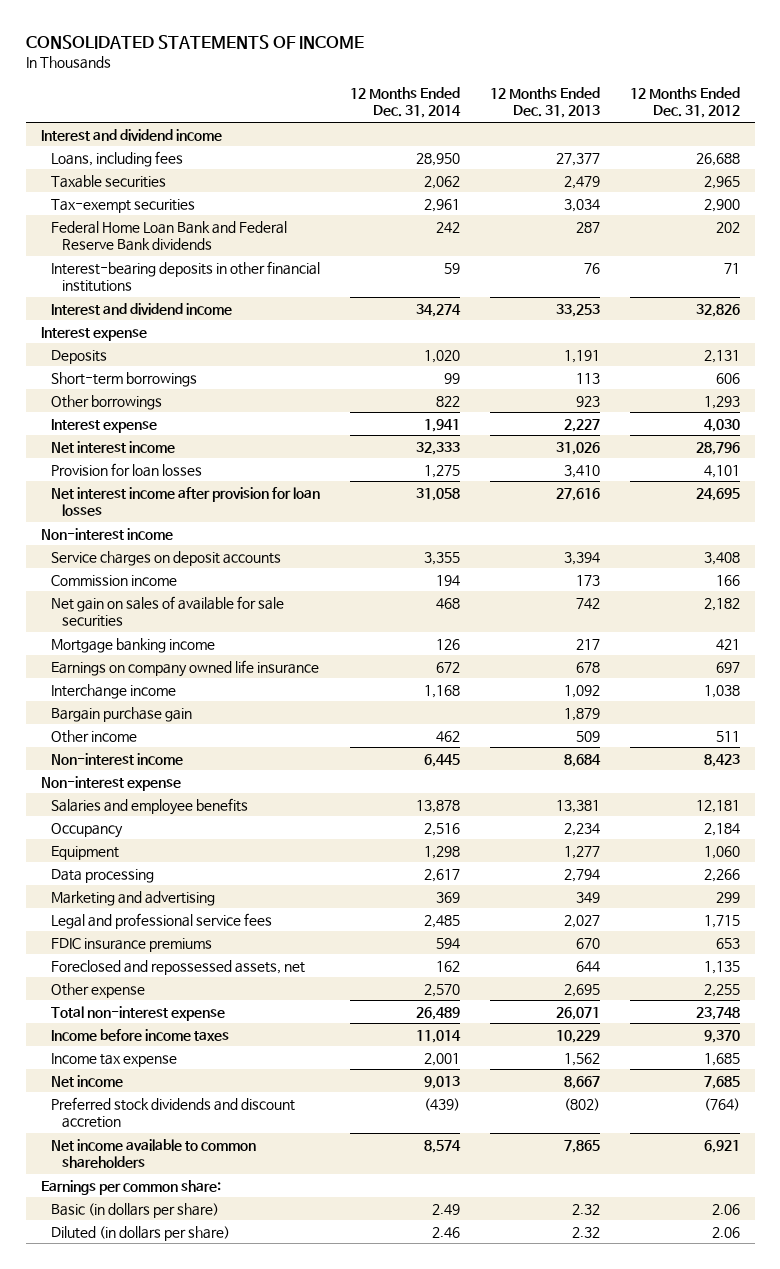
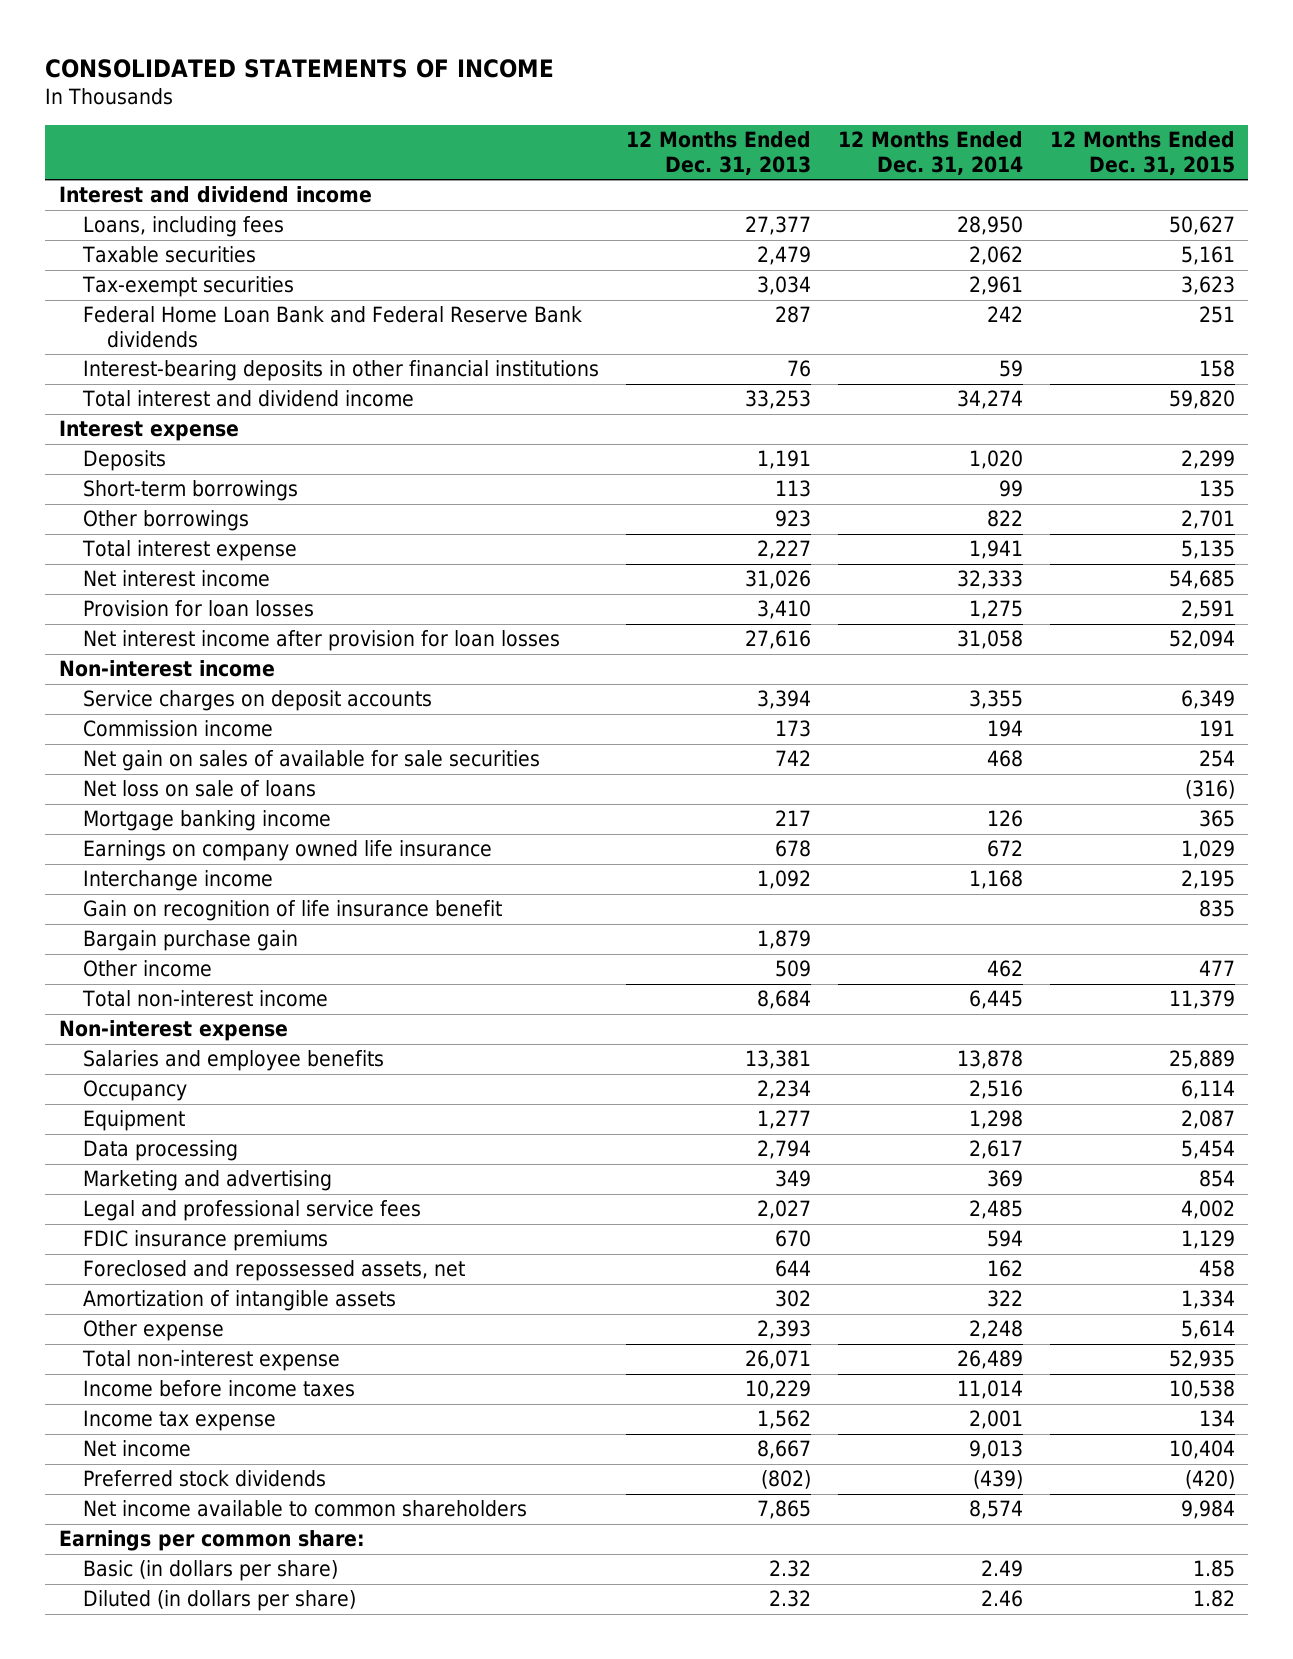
- | 12 Months Ended Dec. 31, 2014 | 12 Months Ended Dec. 31, 2013 | 12 Months Ended Dec. 31, 2012
+ | 12 Months Ended Dec. 31, 2013 | 12 Months Ended Dec. 31, 2014 | 12 Months Ended Dec. 31, 2015
- Interest and dividend income | 34,274 | 33,253 | 32,826
+ Total interest and dividend income | 33,253 | 34,274 | 59,820
- Interest expense | 1,941 | 2,227 | 4,030
+ Total interest expense | 2,227 | 1,941 | 5,135
+ Net loss on sale of loans | | | (316)
+ Gain on recognition of life insurance benefit | | | 835
- Non-interest income | 6,445 | 8,684 | 8,423
+ Total non-interest income | 8,684 | 6,445 | 11,379
- Other expense | 2,570 | 2,695 | 2,255
+ Amortization of intangible assets | 302 | 322 | 1,334
+ Other expense | 2,393 | 2,248 | 5,614
- Preferred stock dividends and discount accretion | (439) | (802) | (764)
+ Preferred stock dividends | (802) | (439) | (420)

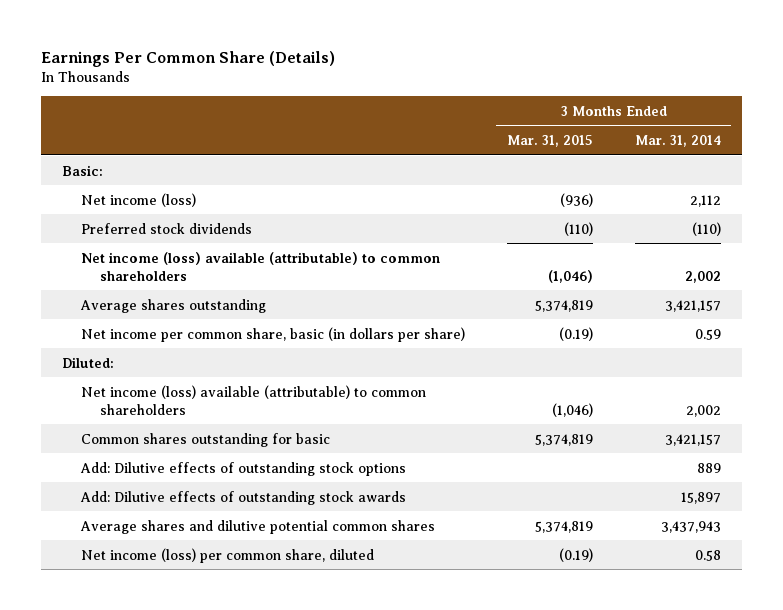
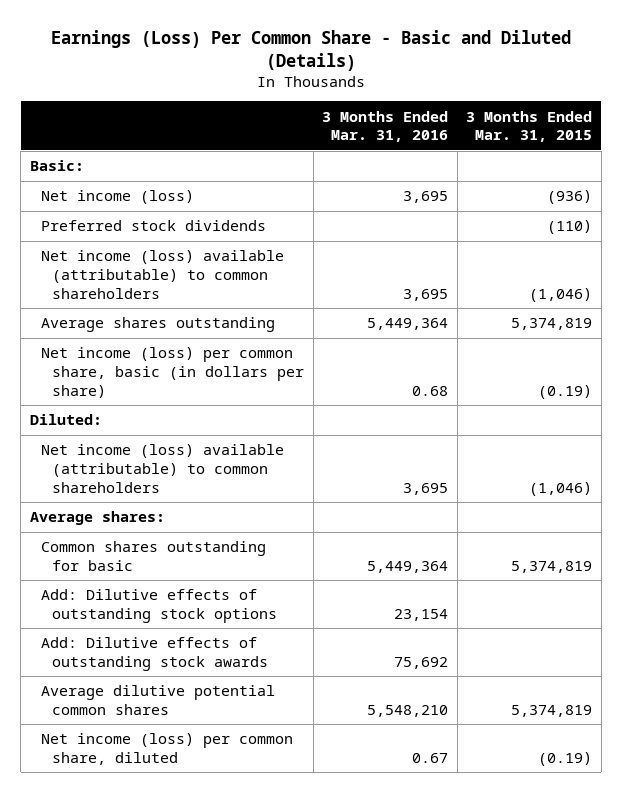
- Earnings Per Common Share (Details)
+ Earnings (Loss) Per Common Share - Basic and Diluted (Details)
- | 3 Months Ended Mar. 31, 2015 | 3 Months Ended Mar. 31, 2014
+ | 3 Months Ended Mar. 31, 2016 | 3 Months Ended Mar. 31, 2015
- Net income per common share, basic (in dollars per share) | (0.19) | 0.59
+ Net income (loss) per common share, basic (in dollars per share) | 0.68 | (0.19)
+ Average shares:
- Average shares and dilutive potential common shares | 5,374,819 | 3,437,943
+ Average dilutive potential common shares | 5,548,210 | 5,374,819

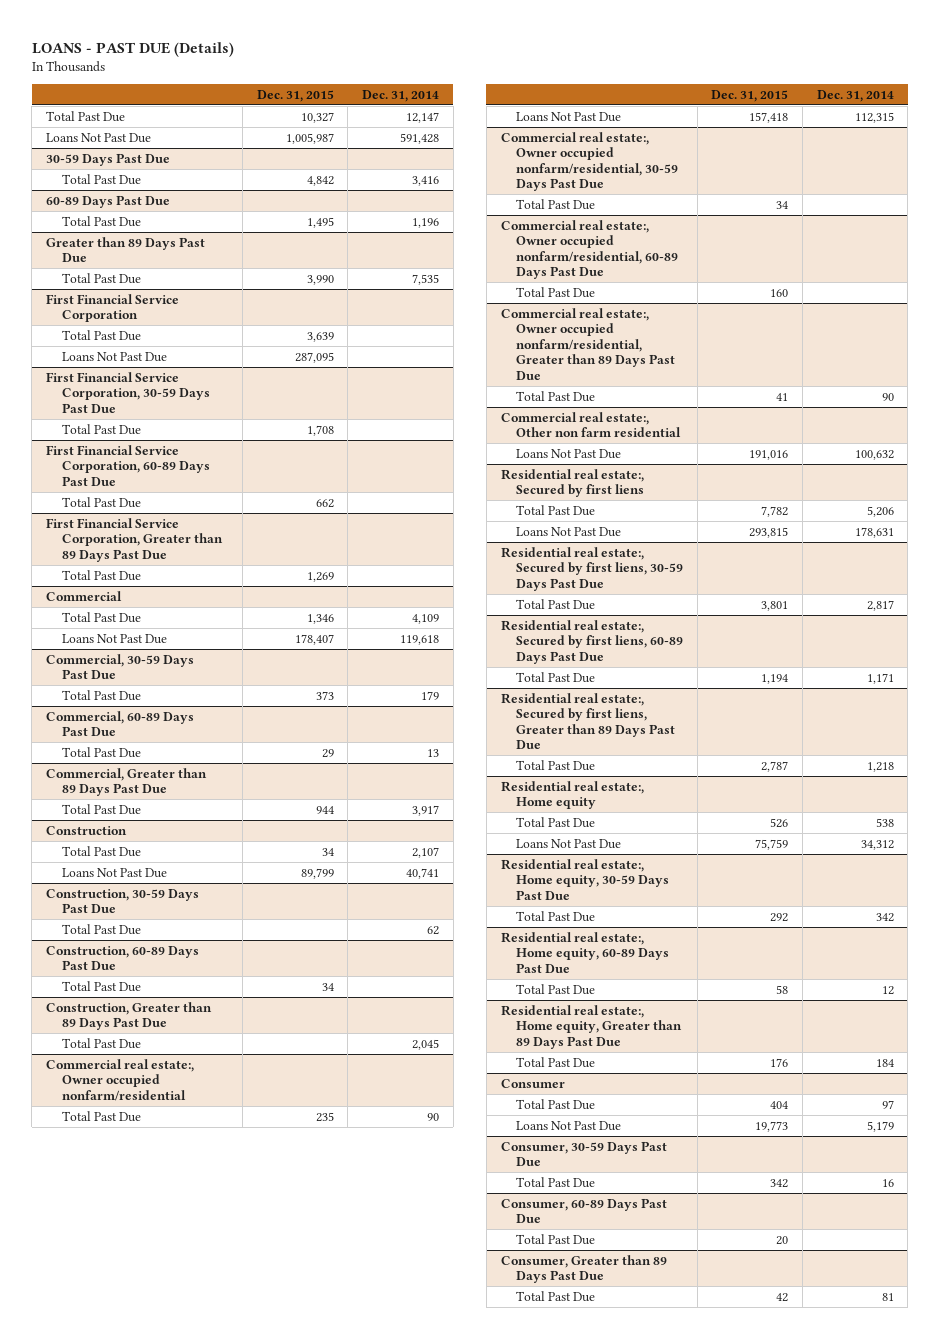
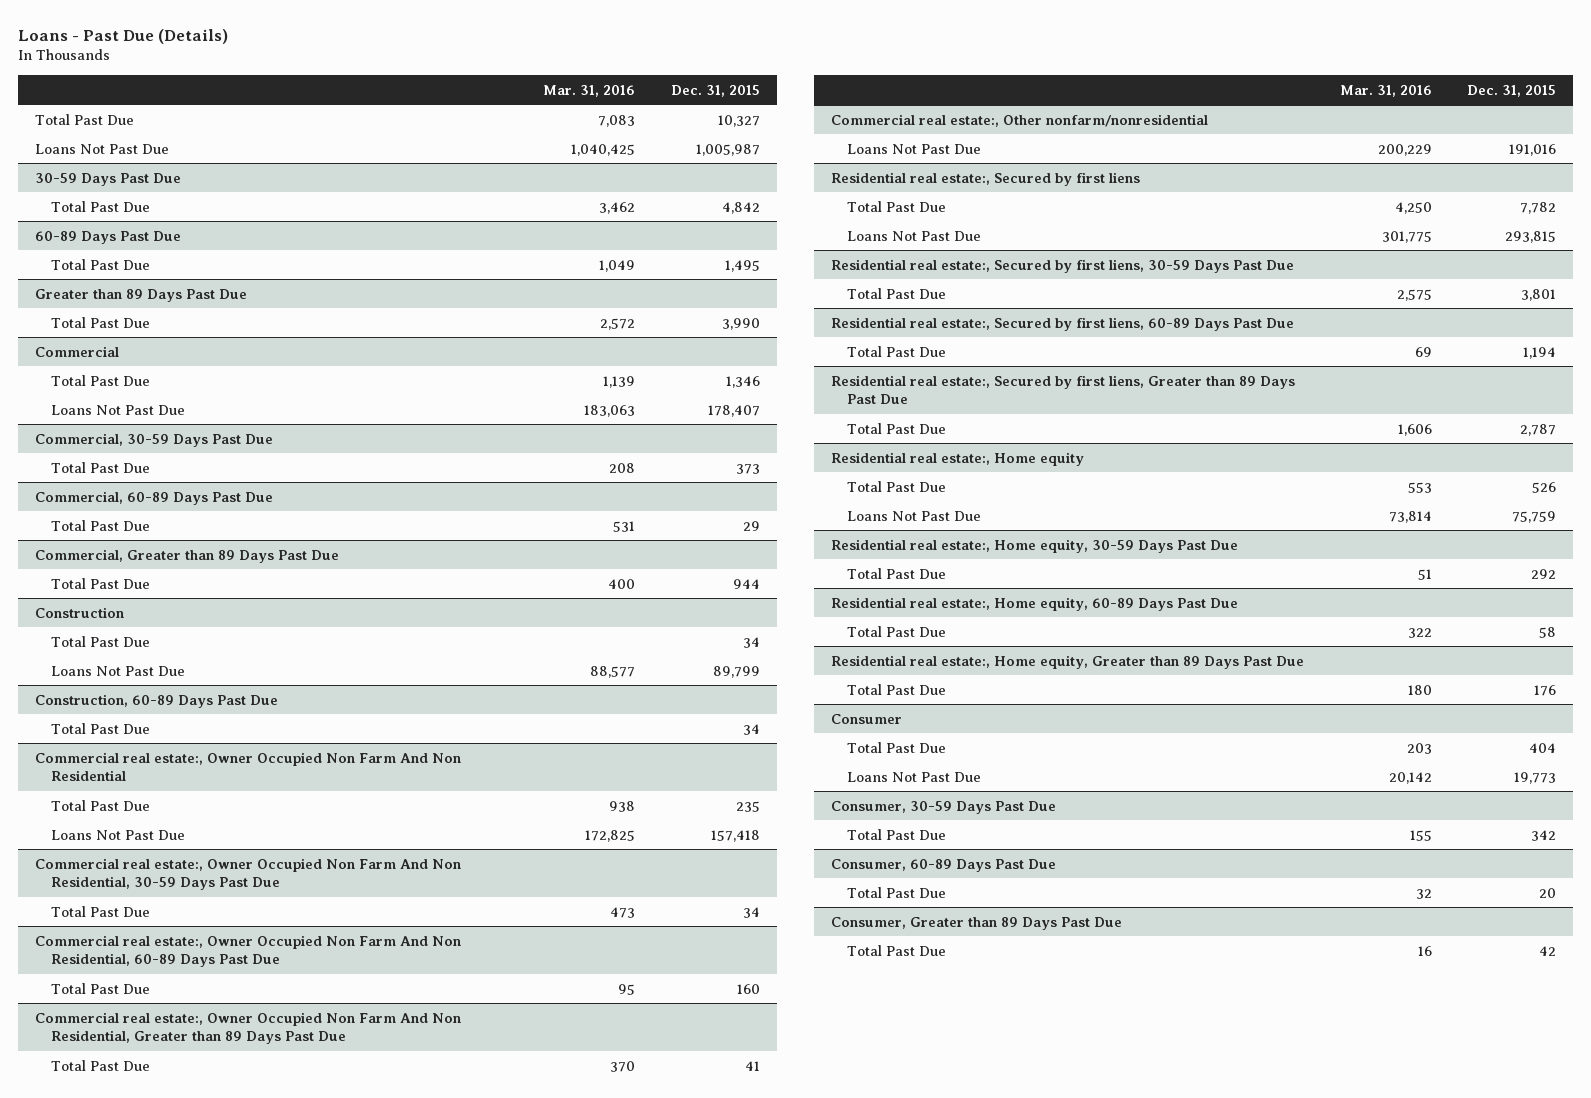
- LOANS - PAST DUE (Details)
+ Loans - Past Due (Details)
- | Dec. 31, 2015 | Dec. 31, 2014
+ | Mar. 31, 2016 | Dec. 31, 2015
- First Financial Service Corporation
- Total Past Due | 3,639 |
- Loans Not Past Due | 287,095 |
- First Financial Service Corporation, 30-59 Days Past Due
- Total Past Due | 1,708 |
- First Financial Service Corporation, 60-89 Days Past Due
- Total Past Due | 662 |
- First Financial Service Corporation, Greater than 89 Days Past Due
- Total Past Due | 1,269 |
- Construction, 30-59 Days Past Due
- Total Past Due | | 62
- Construction, Greater than 89 Days Past Due
- Total Past Due | | 2,045
- Commercial real estate:, Owner occupied nonfarm/residential
+ Commercial real estate:, Owner Occupied Non Farm And Non Residential
- Commercial real estate:, Owner occupied nonfarm/residential, 30-59 Days Past Due
+ Commercial real estate:, Owner Occupied Non Farm And Non Residential, 30-59 Days Past Due
- Commercial real estate:, Owner occupied nonfarm/residential, 60-89 Days Past Due
+ Commercial real estate:, Owner Occupied Non Farm And Non Residential, 60-89 Days Past Due
- Commercial real estate:, Owner occupied nonfarm/residential, Greater than 89 Days Past Due
+ Commercial real estate:, Owner Occupied Non Farm And Non Residential, Greater than 89 Days Past Due
- Commercial real estate:, Other non farm residential
+ Commercial real estate:, Other nonfarm/nonresidential

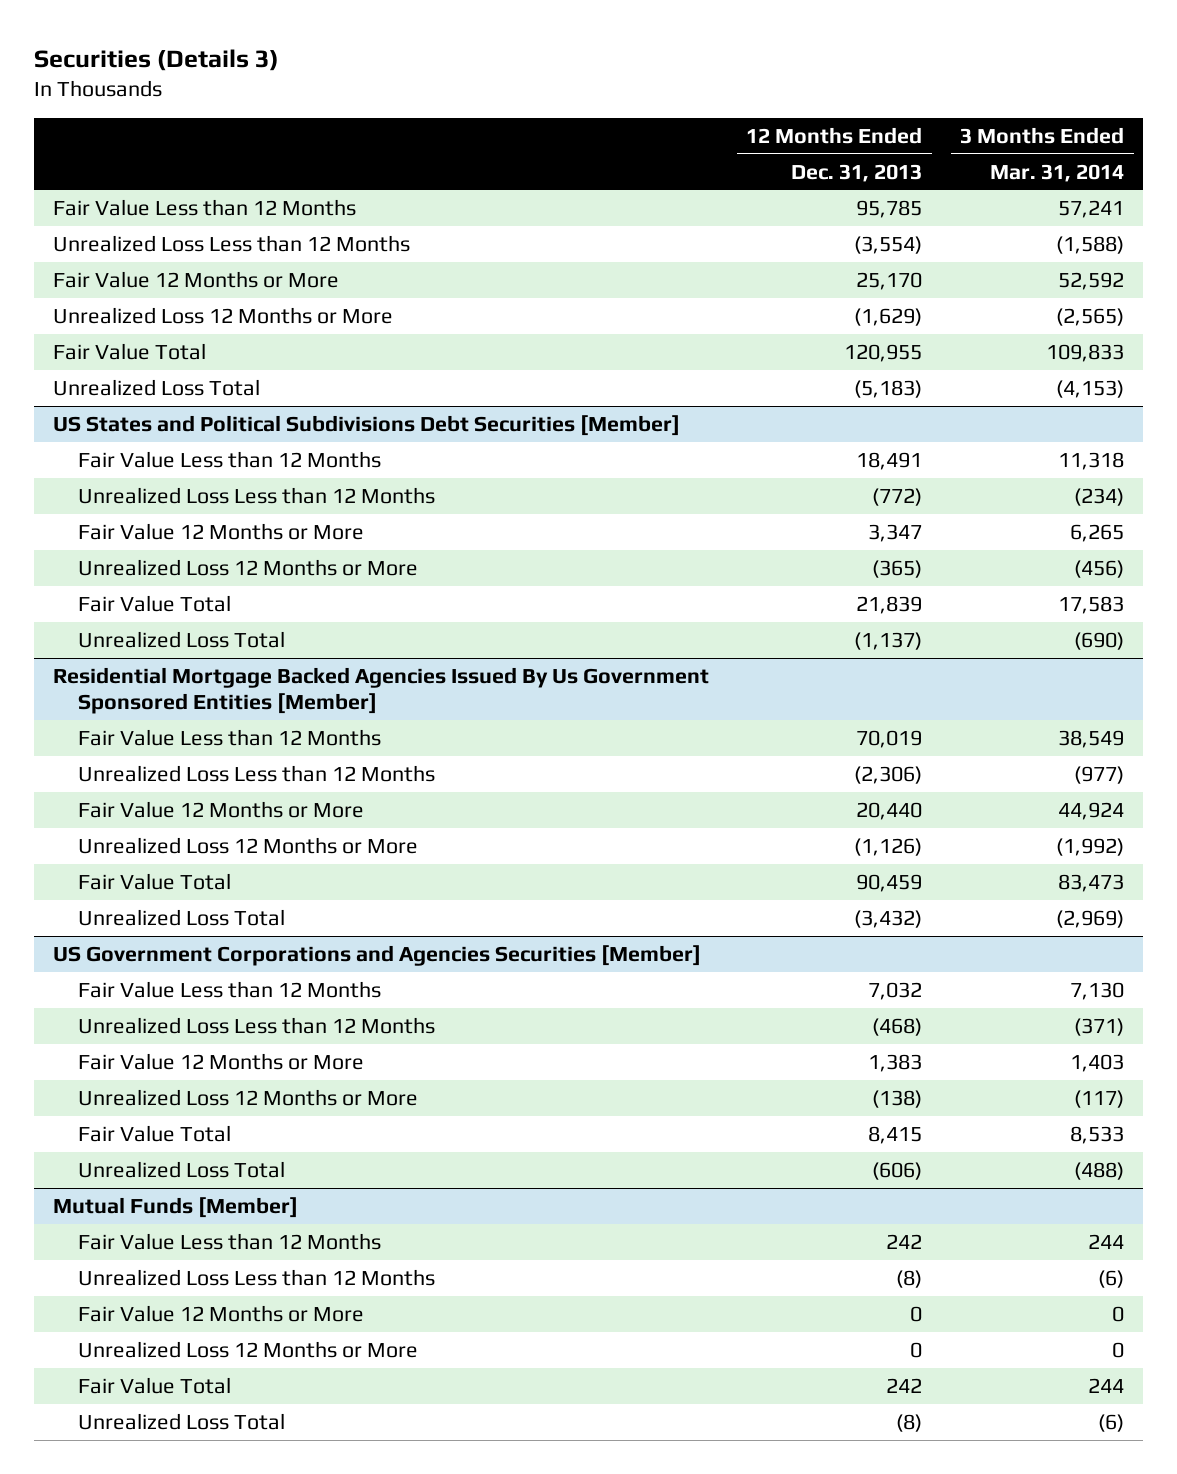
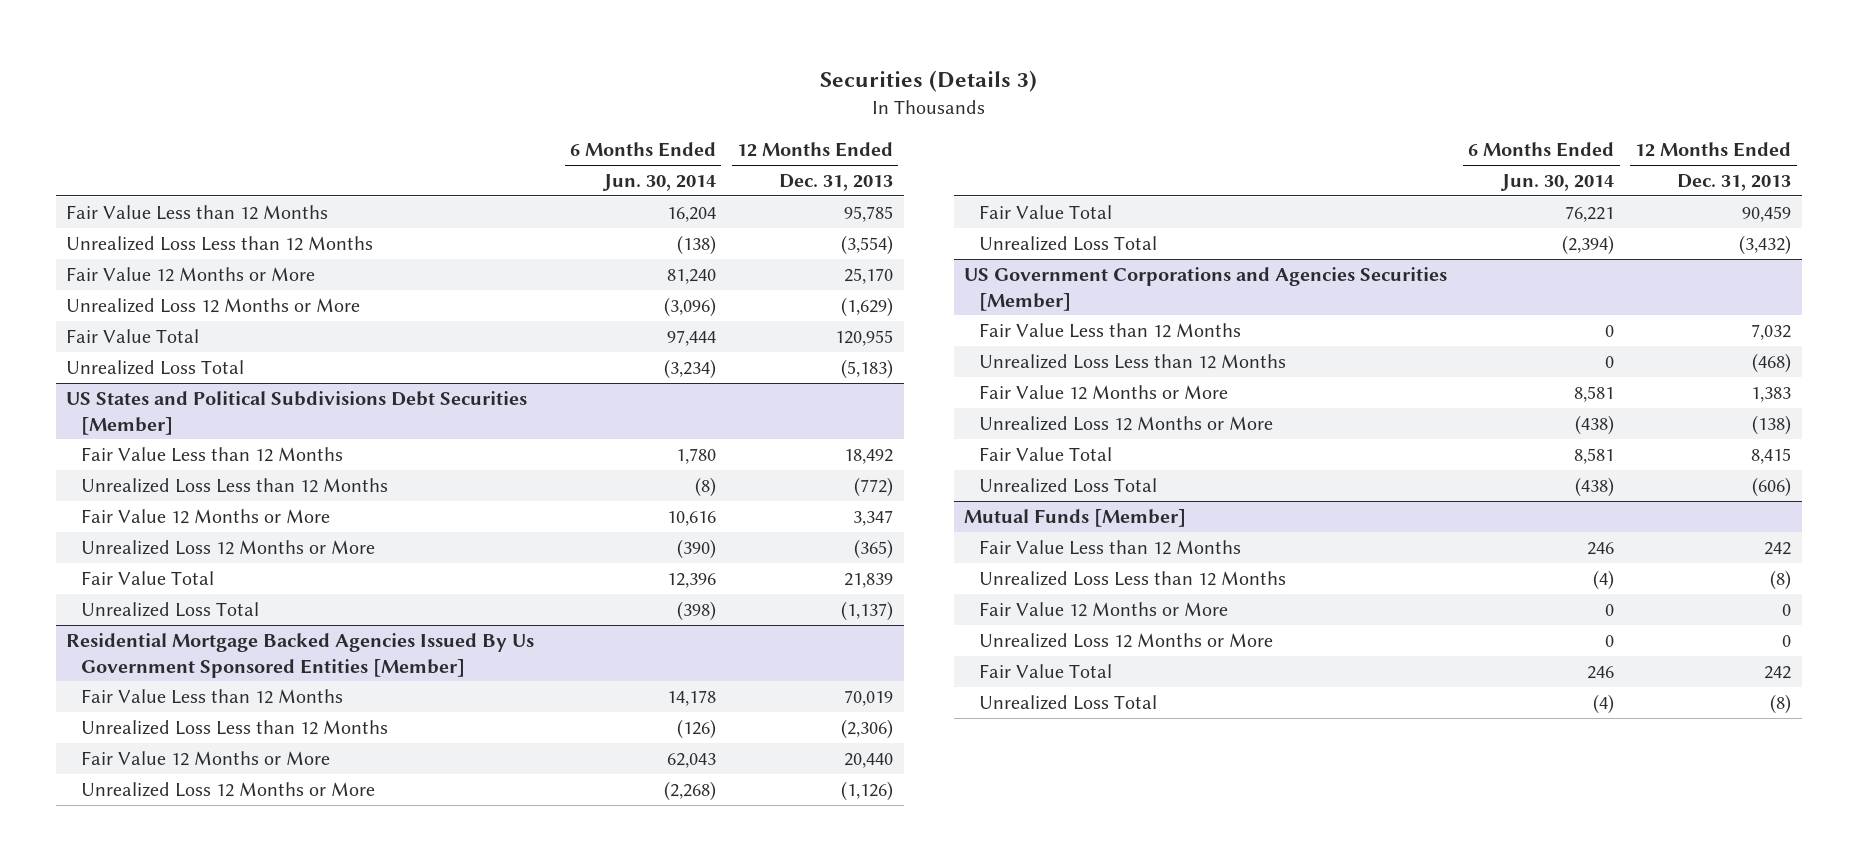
- | 12 Months Ended Dec. 31, 2013 | 3 Months Ended Mar. 31, 2014
+ | 6 Months Ended Jun. 30, 2014 | 12 Months Ended Dec. 31, 2013
@ US States and Political Subdivisions Debt Securities [Member]
- Fair Value Less than 12 Months | 18,491 | 11,318
+ Fair Value Less than 12 Months | 1,780 | 18,492

